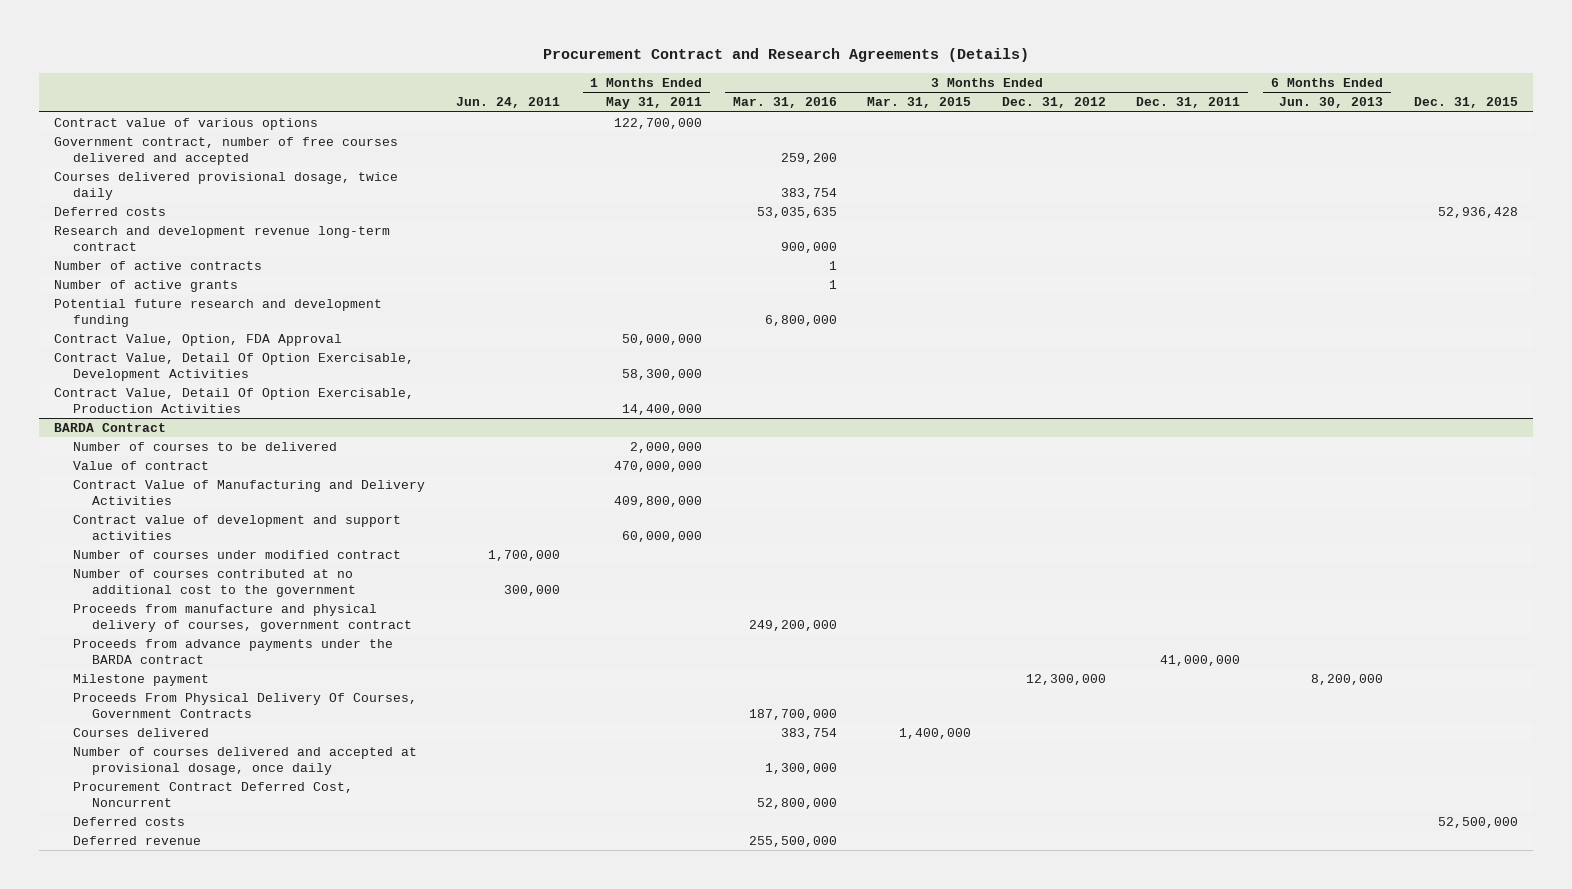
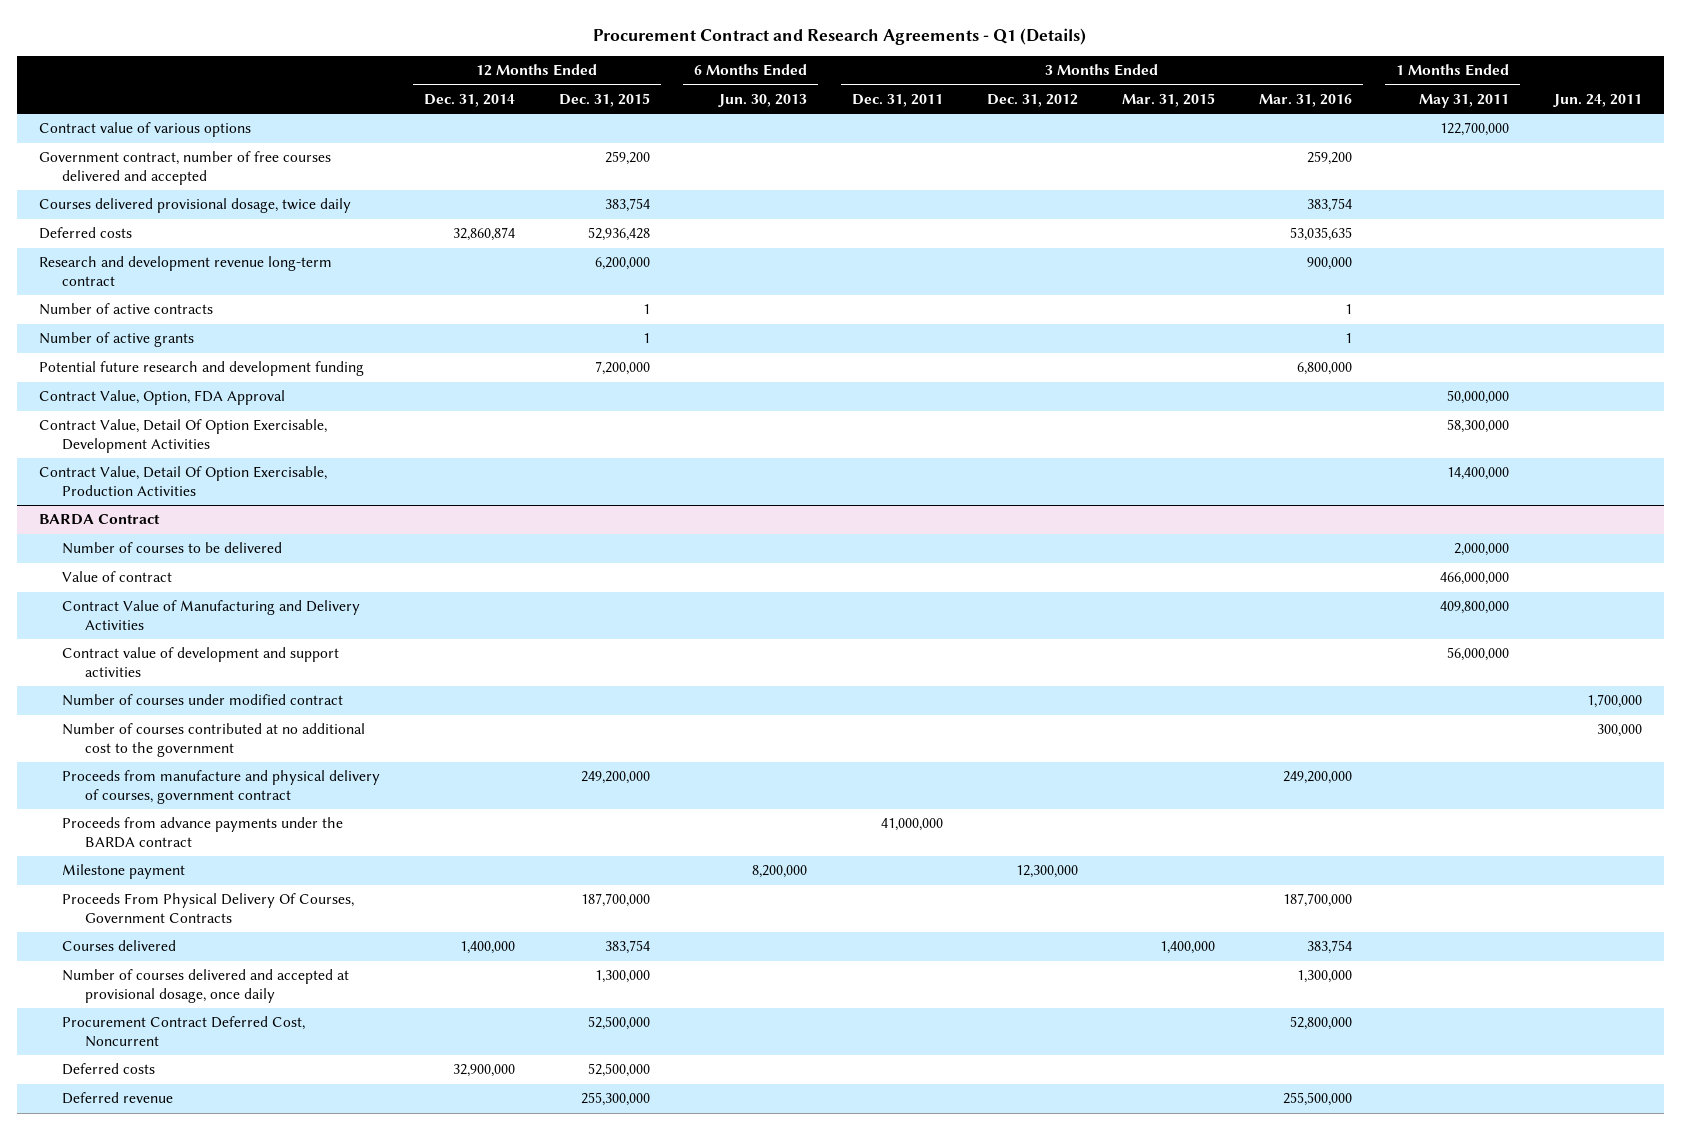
- Procurement Contract and Research Agreements (Details)
+ Procurement Contract and Research Agreements - Q1 (Details)
- | Jun. 24, 2011 | 1 Months Ended May 31, 2011 | 3 Months Ended Mar. 31, 2016 | 3 Months Ended Mar. 31, 2015 | 3 Months Ended Dec. 31, 2012 | 3 Months Ended Dec. 31, 2011 | 6 Months Ended Jun. 30, 2013 | Dec. 31, 2015
+ | 12 Months Ended Dec. 31, 2014 | 12 Months Ended Dec. 31, 2015 | 6 Months Ended Jun. 30, 2013 | 3 Months Ended Dec. 31, 2011 | 3 Months Ended Dec. 31, 2012 | 3 Months Ended Mar. 31, 2015 | 3 Months Ended Mar. 31, 2016 | 1 Months Ended May 31, 2011 | Jun. 24, 2011
@ BARDA Contract
- Value of contract | | 470,000,000 | | | | | |
+ Value of contract | | | | | | | | 466,000,000 |
- Contract value of development and support activities | | 60,000,000 | | | | | |
+ Contract value of development and support activities | | | | | | | | 56,000,000 |

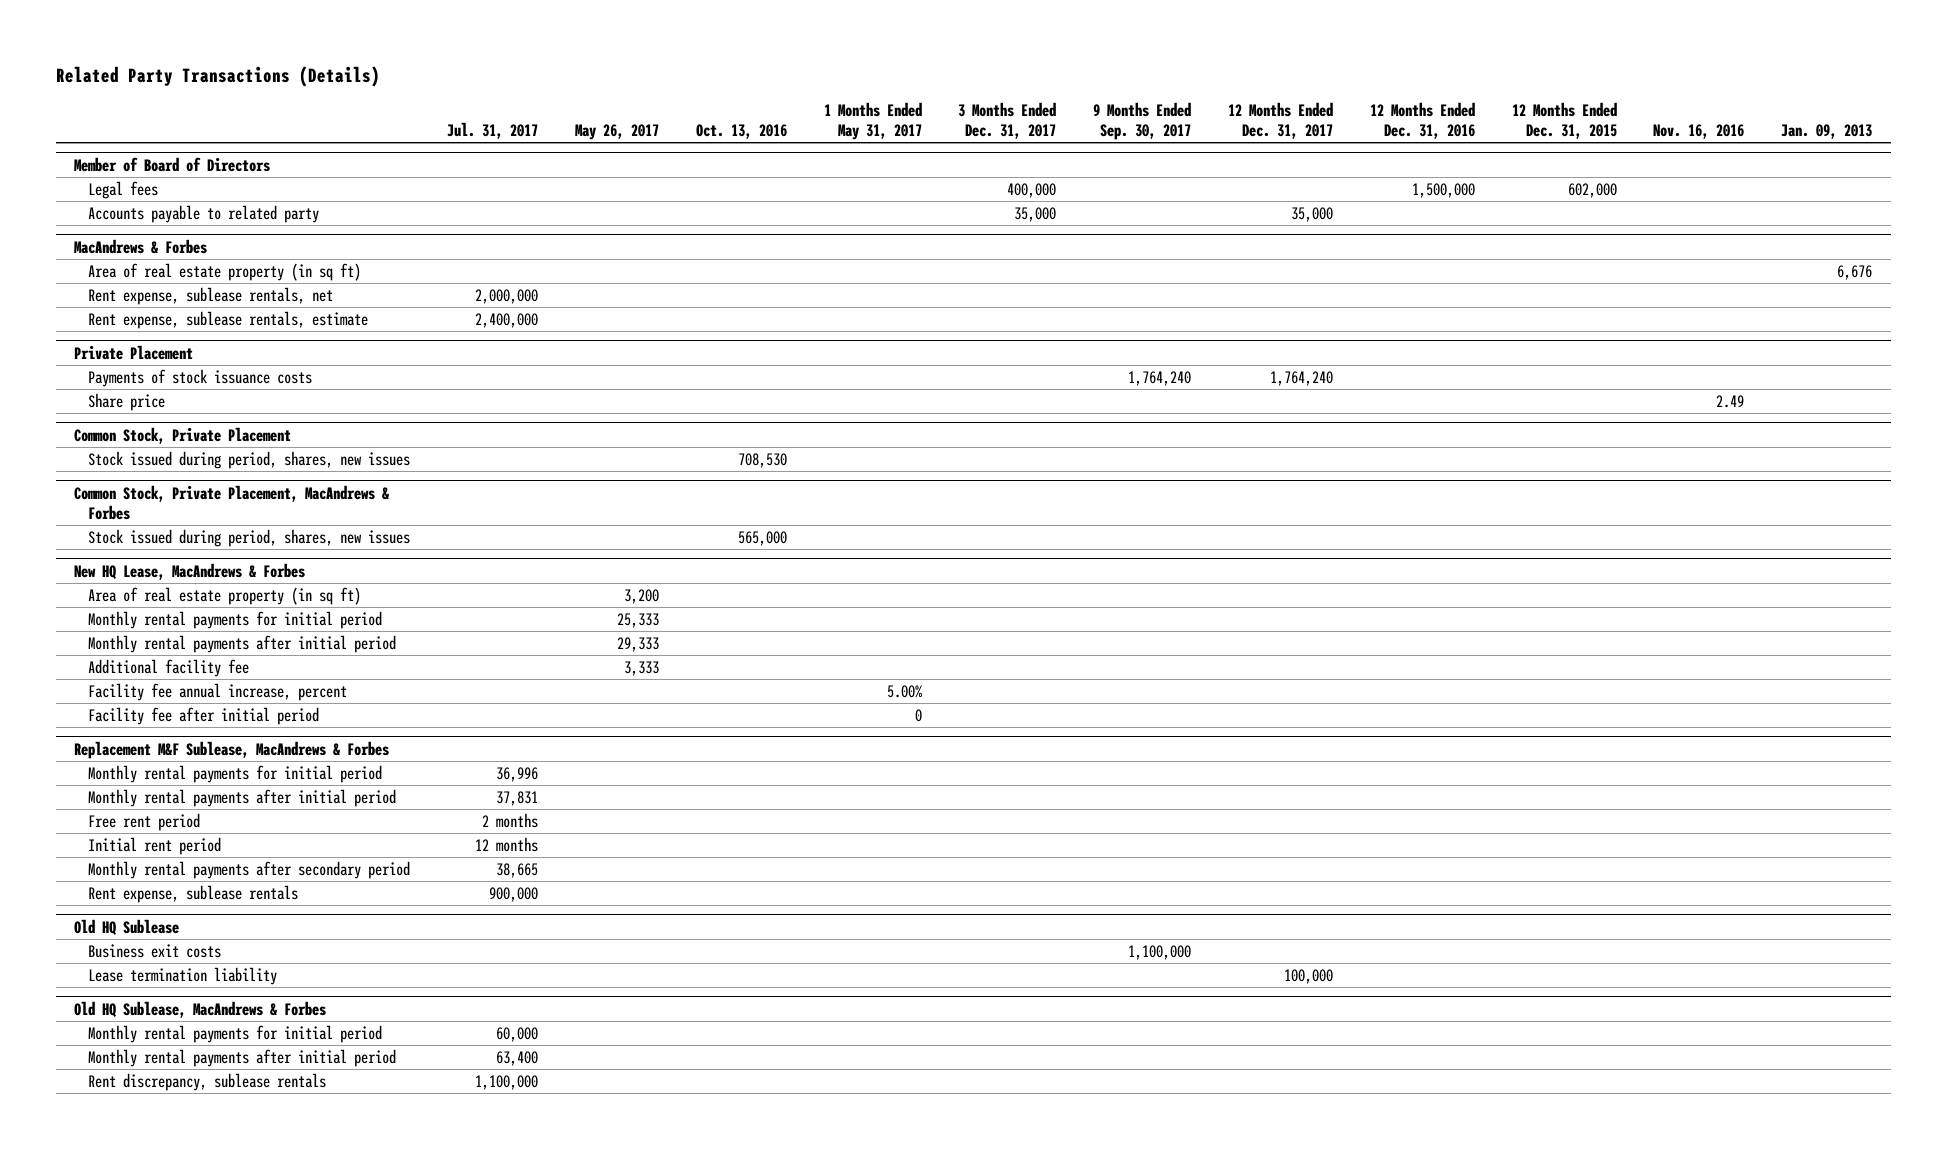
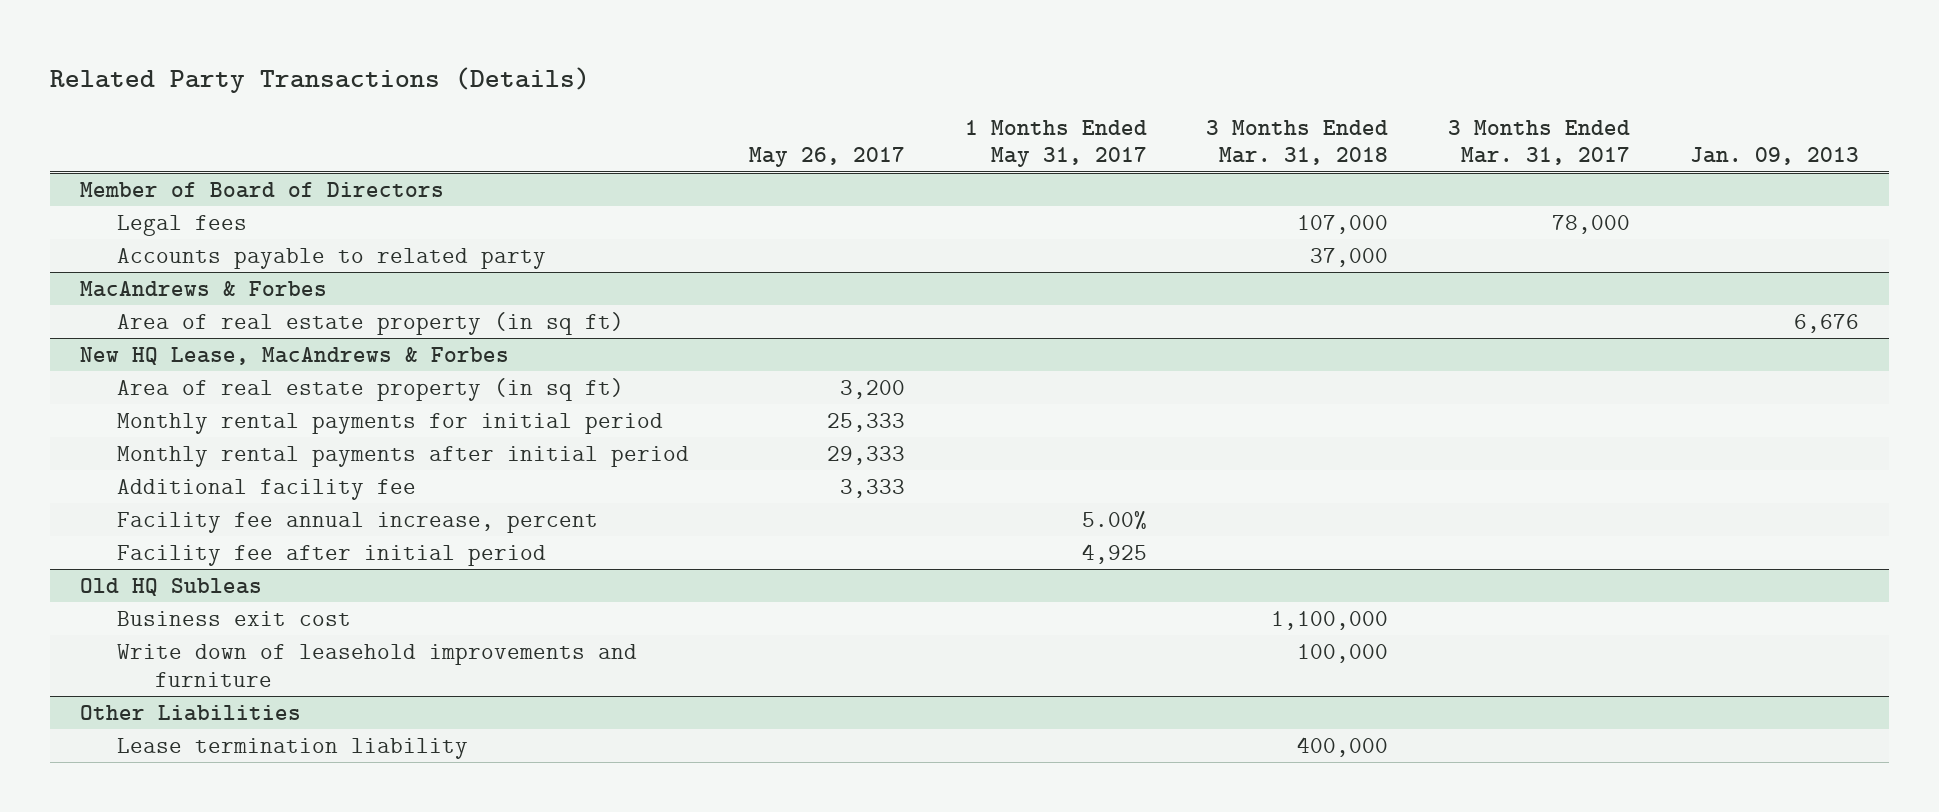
- | Jul. 31, 2017 | May 26, 2017 | Oct. 13, 2016 | 1 Months Ended May 31, 2017 | 3 Months Ended Dec. 31, 2017 | 9 Months Ended Sep. 30, 2017 | 12 Months Ended Dec. 31, 2017 | 12 Months Ended Dec. 31, 2016 | 12 Months Ended Dec. 31, 2015 | Nov. 16, 2016 | Jan. 09, 2013
+ | May 26, 2017 | 1 Months Ended May 31, 2017 | 3 Months Ended Mar. 31, 2018 | 3 Months Ended Mar. 31, 2017 | Jan. 09, 2013
@ MacAndrews & Forbes
- Rent expense, sublease rentals, net | 2,000,000 | | | | | | | | | |
- Rent expense, sublease rentals, estimate | 2,400,000 | | | | | | | | | |
- Private Placement
- Payments of stock issuance costs | | | | | | 1,764,240 | 1,764,240 | | | |
- Share price | | | | | | | | | | 2.49 |
- Common Stock, Private Placement
- Stock issued during period, shares, new issues | | | 708,530 | | | | | | | |
- Common Stock, Private Placement, MacAndrews & Forbes
- Stock issued during period, shares, new issues | | | 565,000 | | | | | | | |
@ New HQ Lease, MacAndrews & Forbes
- Facility fee after initial period | | | | 0 | | | | | | |
- Replacement M&F Sublease, MacAndrews & Forbes
- Monthly rental payments for initial period | 36,996 | | | | | | | | | |
- Monthly rental payments after initial period | 37,831 | | | | | | | | | |
- Free rent period | 2 months | | | | | | | | | |
- Initial rent period | 12 months | | | | | | | | | |
- Monthly rental payments after secondary period | 38,665 | | | | | | | | | |
- Rent expense, sublease rentals | 900,000 | | | | | | | | | |
- Old HQ Sublease
- Business exit costs | | | | | | 1,100,000 | | | | |
- Lease termination liability | | | | | | | 100,000 | | | |
- Old HQ Sublease, MacAndrews & Forbes
- Monthly rental payments for initial period | 60,000 | | | | | | | | | |
- Monthly rental payments after initial period | 63,400 | | | | | | | | | |
- Rent discrepancy, sublease rentals | 1,100,000 | | | | | | | | | |
@ New HQ Lease, MacAndrews & Forbes
+ Facility fee after initial period | | 4,925 | | |
+ Old HQ Subleas
+ Business exit cost | | | 1,100,000 | |
+ Write down of leasehold improvements and furniture | | | 100,000 | |
+ Other Liabilities
+ Lease termination liability | | | 400,000 | |

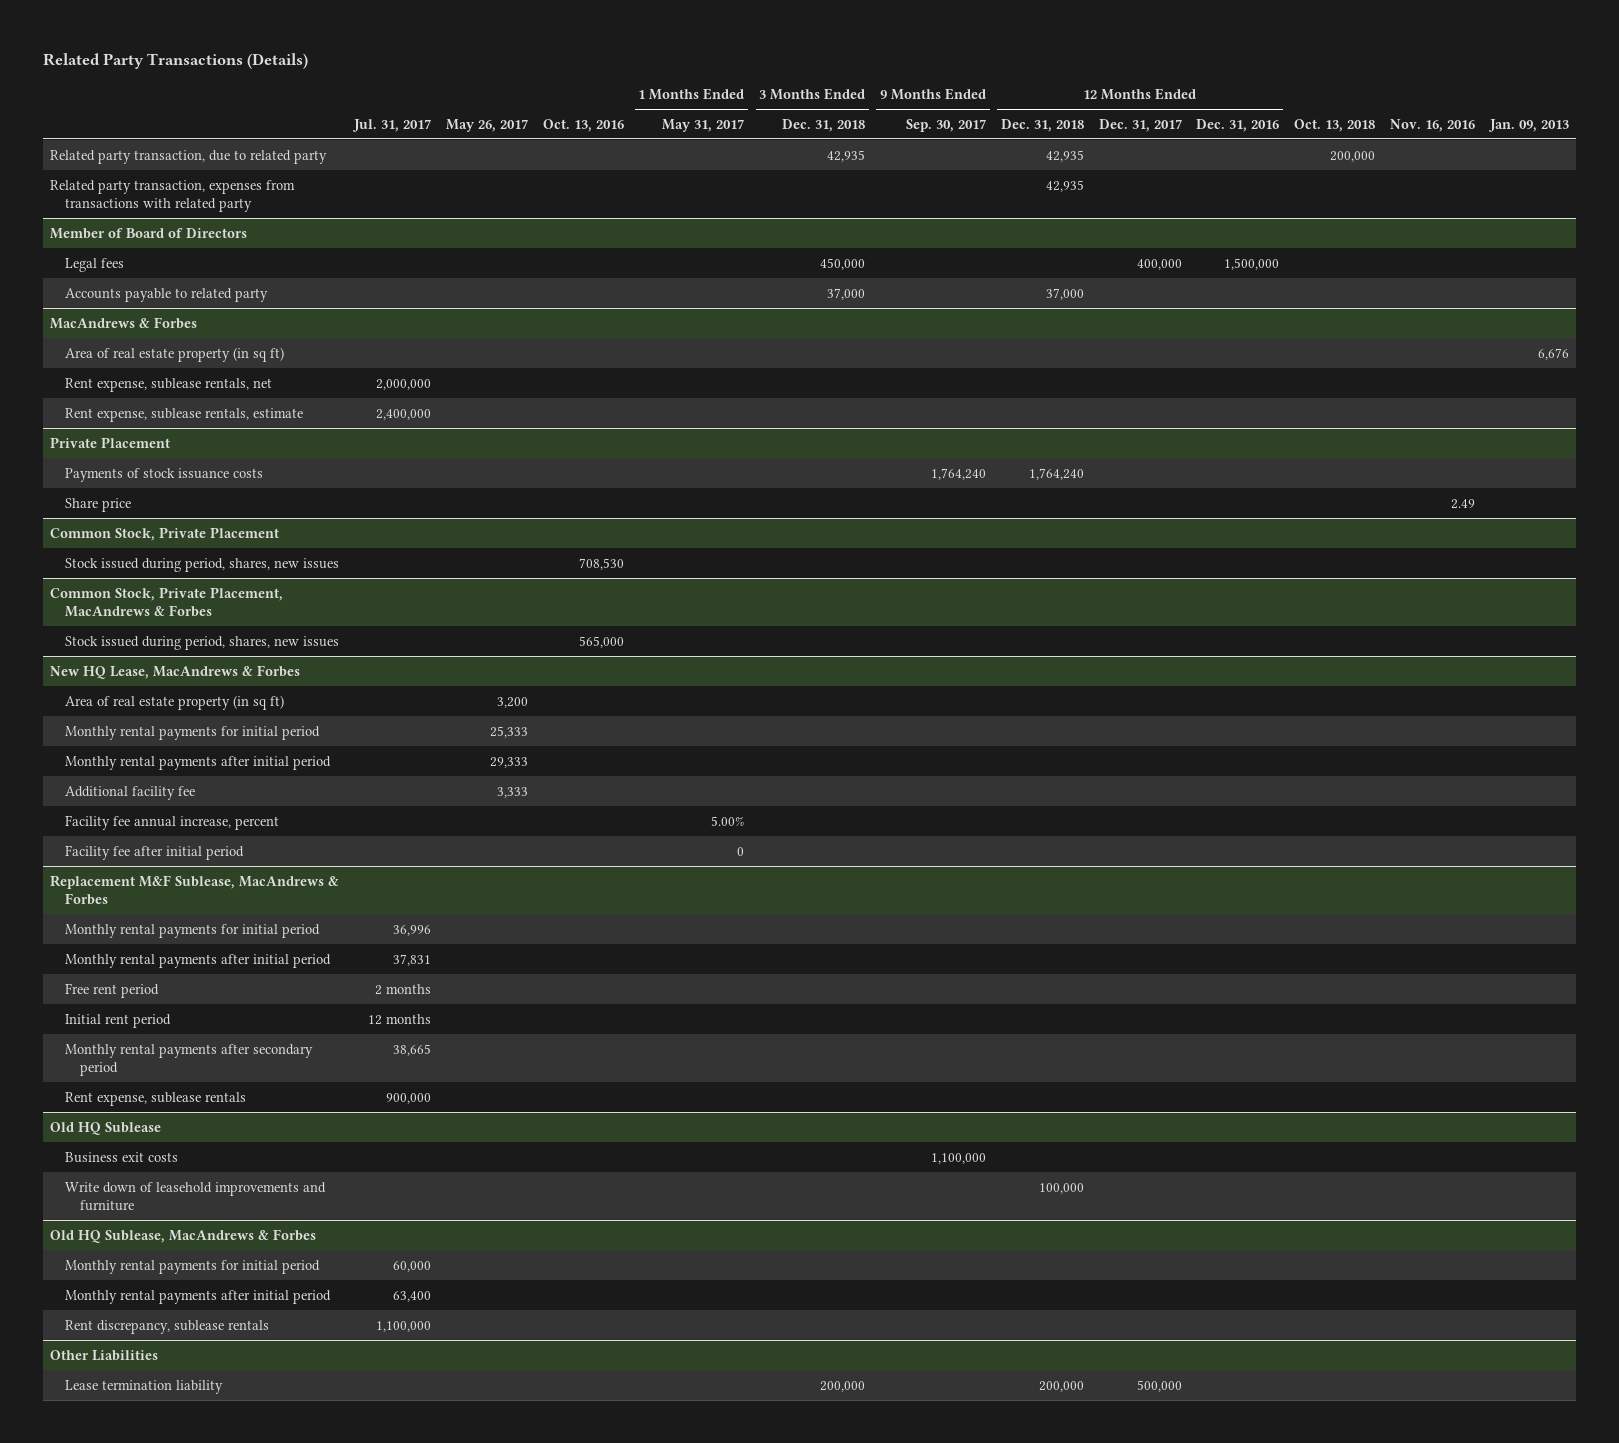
- | May 26, 2017 | 1 Months Ended May 31, 2017 | 3 Months Ended Mar. 31, 2018 | 3 Months Ended Mar. 31, 2017 | Jan. 09, 2013
+ | Jul. 31, 2017 | May 26, 2017 | Oct. 13, 2016 | 1 Months Ended May 31, 2017 | 3 Months Ended Dec. 31, 2018 | 9 Months Ended Sep. 30, 2017 | 12 Months Ended Dec. 31, 2018 | 12 Months Ended Dec. 31, 2017 | 12 Months Ended Dec. 31, 2016 | Oct. 13, 2018 | Nov. 16, 2016 | Jan. 09, 2013
+ Related party transaction, due to related party | | | | | 42,935 | | 42,935 | | | 200,000 | |
+ Related party transaction, expenses from transactions with related party | | | | | | | 42,935 | | | | |
@ MacAndrews & Forbes
+ Rent expense, sublease rentals, net | 2,000,000 | | | | | | | | | | |
+ Rent expense, sublease rentals, estimate | 2,400,000 | | | | | | | | | | |
+ Private Placement
+ Payments of stock issuance costs | | | | | | 1,764,240 | 1,764,240 | | | | |
+ Share price | | | | | | | | | | | 2.49 |
+ Common Stock, Private Placement
+ Stock issued during period, shares, new issues | | | 708,530 | | | | | | | | |
+ Common Stock, Private Placement, MacAndrews & Forbes
+ Stock issued during period, shares, new issues | | | 565,000 | | | | | | | | |
@ New HQ Lease, MacAndrews & Forbes
- Facility fee after initial period | | 4,925 | | |
- Old HQ Subleas
- Business exit cost | | | 1,100,000 | |
@ New HQ Lease, MacAndrews & Forbes
+ Facility fee after initial period | | | | 0 | | | | | | | |
+ Replacement M&F Sublease, MacAndrews & Forbes
+ Monthly rental payments for initial period | 36,996 | | | | | | | | | | |
+ Monthly rental payments after initial period | 37,831 | | | | | | | | | | |
+ Free rent period | 2 months | | | | | | | | | | |
+ Initial rent period | 12 months | | | | | | | | | | |
+ Monthly rental payments after secondary period | 38,665 | | | | | | | | | | |
+ Rent expense, sublease rentals | 900,000 | | | | | | | | | | |
+ Old HQ Sublease
+ Business exit costs | | | | | | 1,100,000 | | | | | |
+ Old HQ Sublease, MacAndrews & Forbes
+ Monthly rental payments for initial period | 60,000 | | | | | | | | | | |
+ Monthly rental payments after initial period | 63,400 | | | | | | | | | | |
+ Rent discrepancy, sublease rentals | 1,100,000 | | | | | | | | | | |

